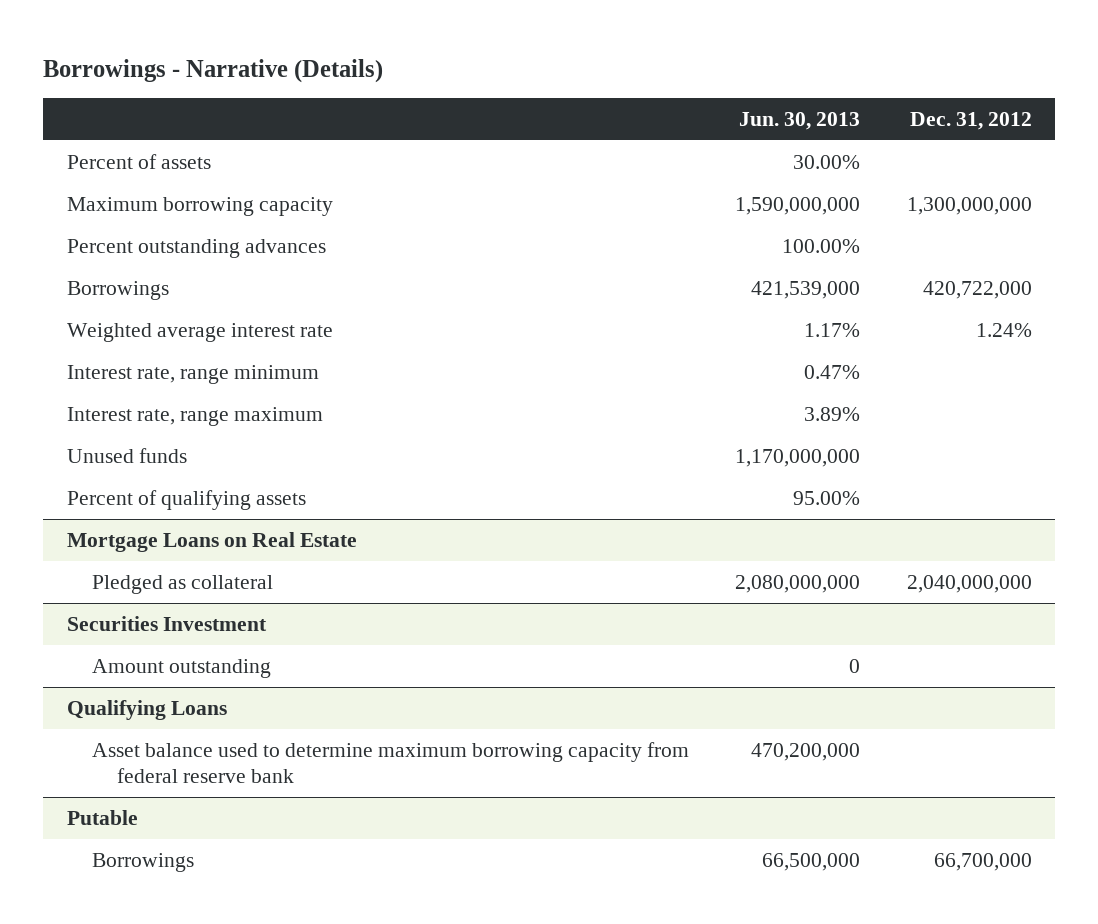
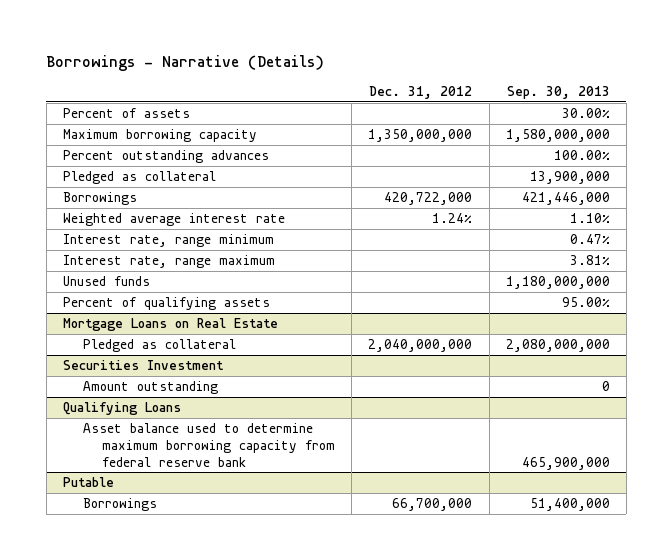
- | Jun. 30, 2013 | Dec. 31, 2012
+ | Dec. 31, 2012 | Sep. 30, 2013
- Maximum borrowing capacity | 1,590,000,000 | 1,300,000,000
+ Maximum borrowing capacity | 1,350,000,000 | 1,580,000,000
+ Pledged as collateral | | 13,900,000

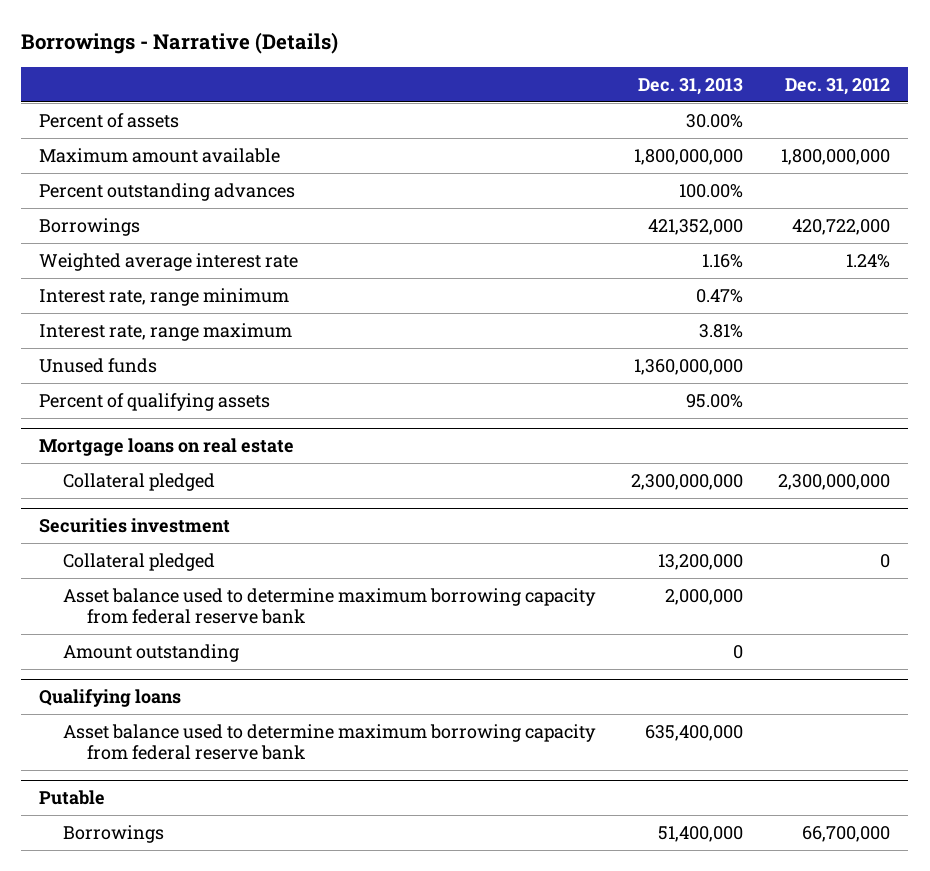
- | Dec. 31, 2012 | Sep. 30, 2013
+ | Dec. 31, 2013 | Dec. 31, 2012
- Maximum borrowing capacity | 1,350,000,000 | 1,580,000,000
+ Maximum amount available | 1,800,000,000 | 1,800,000,000
- Pledged as collateral | | 13,900,000
- Mortgage Loans on Real Estate
- Pledged as collateral | 2,040,000,000 | 2,080,000,000
- Securities Investment
+ Mortgage loans on real estate
+ Collateral pledged | 2,300,000,000 | 2,300,000,000
+ Securities investment
+ Collateral pledged | 13,200,000 | 0
+ Asset balance used to determine maximum borrowing capacity from federal reserve bank | 2,000,000 |
- Qualifying Loans
+ Qualifying loans

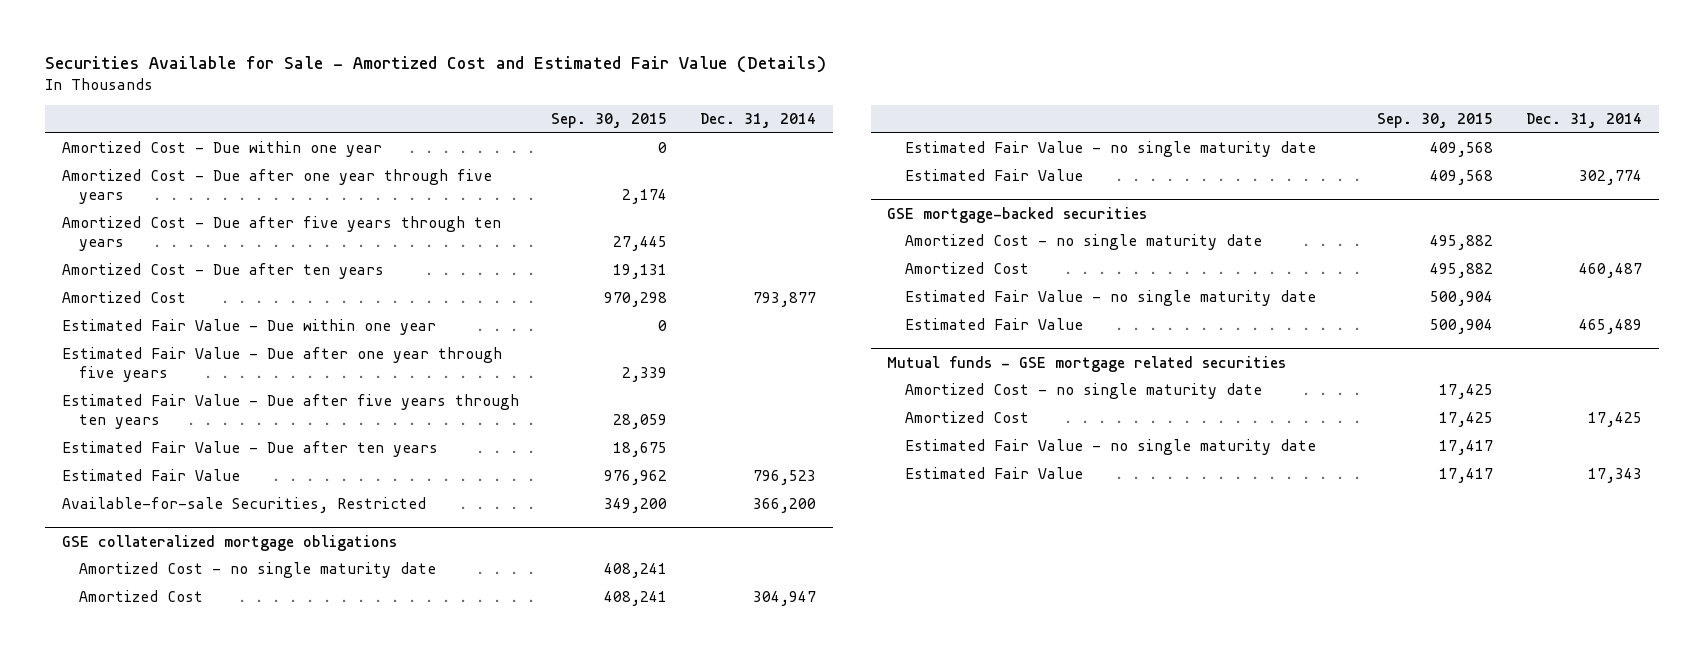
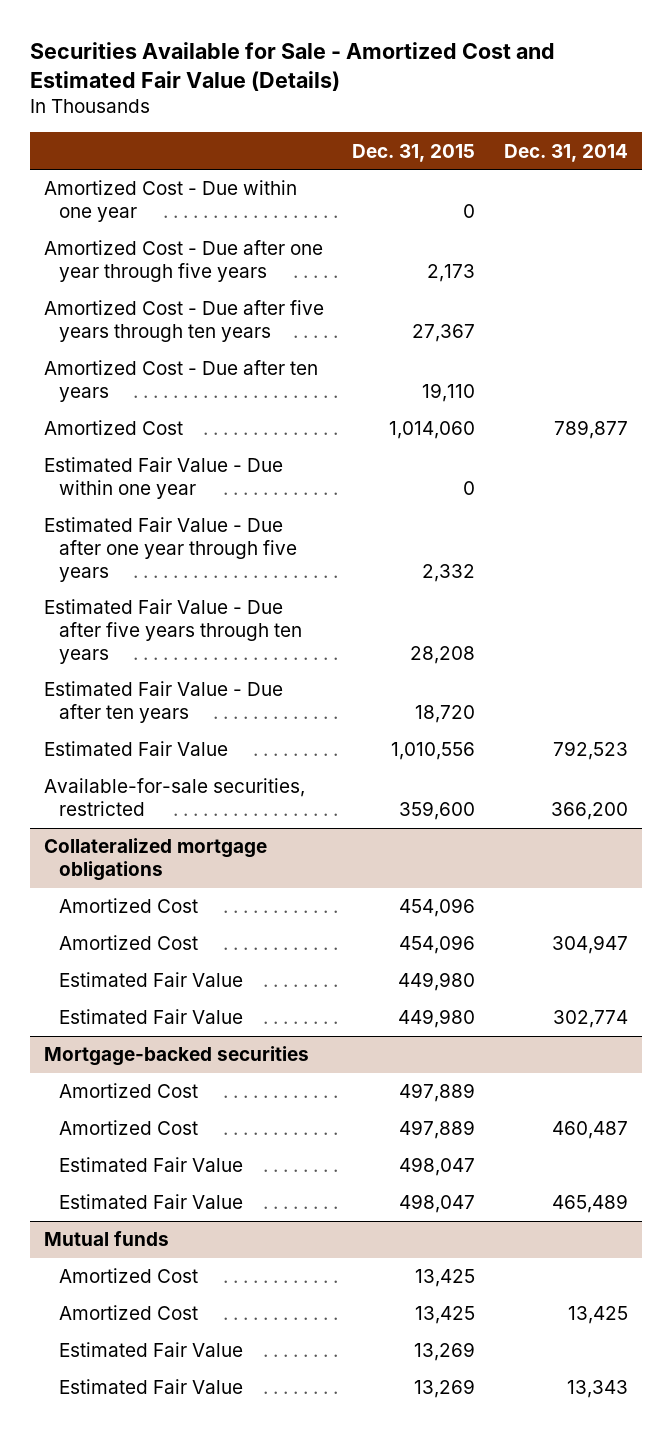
- | Sep. 30, 2015 | Dec. 31, 2014
+ | Dec. 31, 2015 | Dec. 31, 2014
- Amortized Cost | 970,298 | 793,877
+ Amortized Cost | 1,014,060 | 789,877
- Estimated Fair Value | 976,962 | 796,523
- Available-for-sale Securities, Restricted | 349,200 | 366,200
- GSE collateralized mortgage obligations
- Amortized Cost - no single maturity date | 408,241 |
+ Estimated Fair Value | 1,010,556 | 792,523
+ Available-for-sale securities, restricted | 359,600 | 366,200
+ Collateralized mortgage obligations
+ Amortized Cost | 454,096 |
- Estimated Fair Value - no single maturity date | 409,568 |
+ Estimated Fair Value | 449,980 |
- GSE mortgage-backed securities
- Amortized Cost - no single maturity date | 495,882 |
+ Mortgage-backed securities
+ Amortized Cost | 497,889 |
- Estimated Fair Value - no single maturity date | 500,904 |
+ Estimated Fair Value | 498,047 |
- Mutual funds - GSE mortgage related securities
- Amortized Cost - no single maturity date | 17,425 |
- Amortized Cost | 17,425 | 17,425
- Estimated Fair Value - no single maturity date | 17,417 |
- Estimated Fair Value | 17,417 | 17,343
+ Mutual funds
+ Amortized Cost | 13,425 |
+ Amortized Cost | 13,425 | 13,425
+ Estimated Fair Value | 13,269 |
+ Estimated Fair Value | 13,269 | 13,343

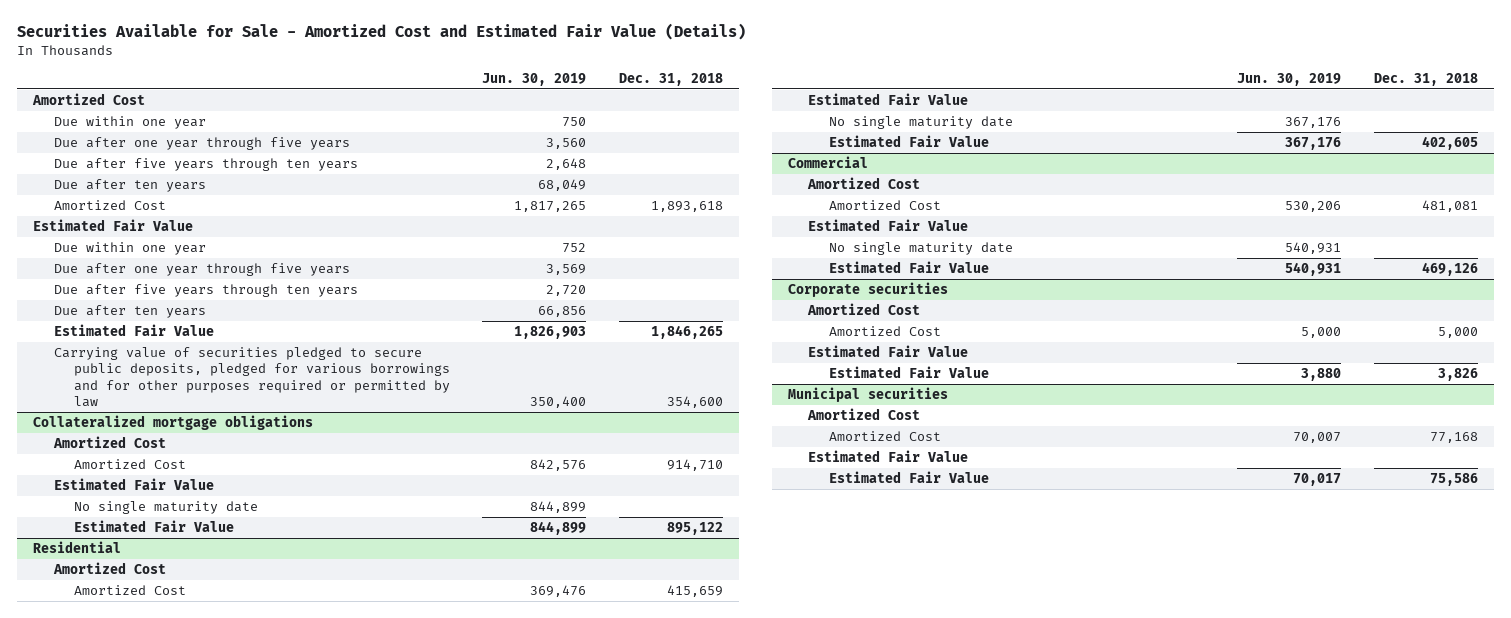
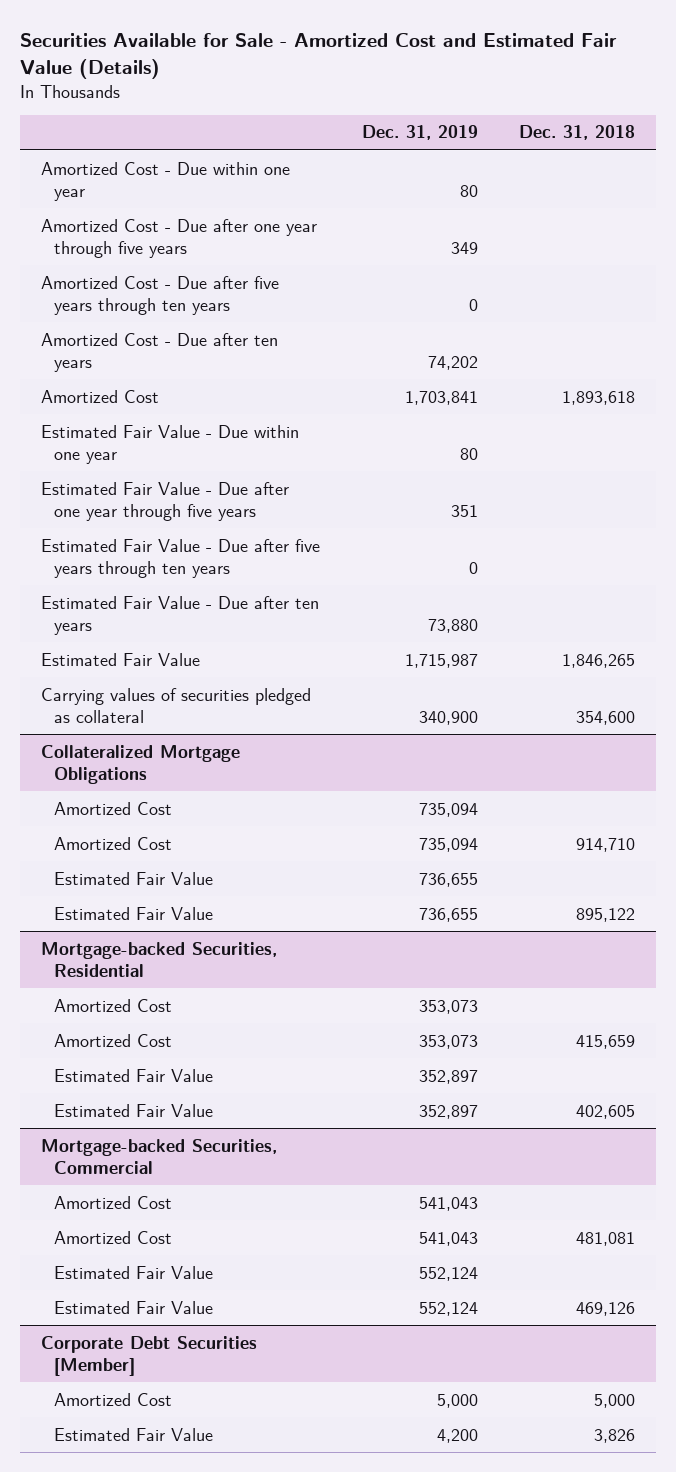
- | Jun. 30, 2019 | Dec. 31, 2018
+ | Dec. 31, 2019 | Dec. 31, 2018
- Amortized Cost
- Due within one year | 750 |
- Due after one year through five years | 3,560 |
- Due after five years through ten years | 2,648 |
- Due after ten years | 68,049 |
+ Amortized Cost - Due within one year | 80 |
+ Amortized Cost - Due after one year through five years | 349 |
+ Amortized Cost - Due after five years through ten years | 0 |
+ Amortized Cost - Due after ten years | 74,202 |
- Estimated Fair Value
- Due within one year | 752 |
- Due after one year through five years | 3,569 |
- Due after five years through ten years | 2,720 |
- Due after ten years | 66,856 |
+ Estimated Fair Value - Due within one year | 80 |
+ Estimated Fair Value - Due after one year through five years | 351 |
+ Estimated Fair Value - Due after five years through ten years | 0 |
+ Estimated Fair Value - Due after ten years | 73,880 |
- Carrying value of securities pledged to secure public deposits, pledged for various borrowings and for other purposes required or permitted by law | 350,400 | 354,600
- Collateralized mortgage obligations
+ Carrying values of securities pledged as collateral | 340,900 | 354,600
+ Collateralized Mortgage Obligations
- No single maturity date | 844,899 |
- Residential
+ Mortgage-backed Securities, Residential
- No single maturity date | 367,176 |
- Commercial
+ Mortgage-backed Securities, Commercial
- No single maturity date | 540,931 |
- Corporate securities
- Amortized Cost
+ Corporate Debt Securities [Member]
- Estimated Fair Value
- Municipal securities
- Amortized Cost
- Amortized Cost | 70,007 | 77,168
- Estimated Fair Value
- Estimated Fair Value | 70,017 | 75,586

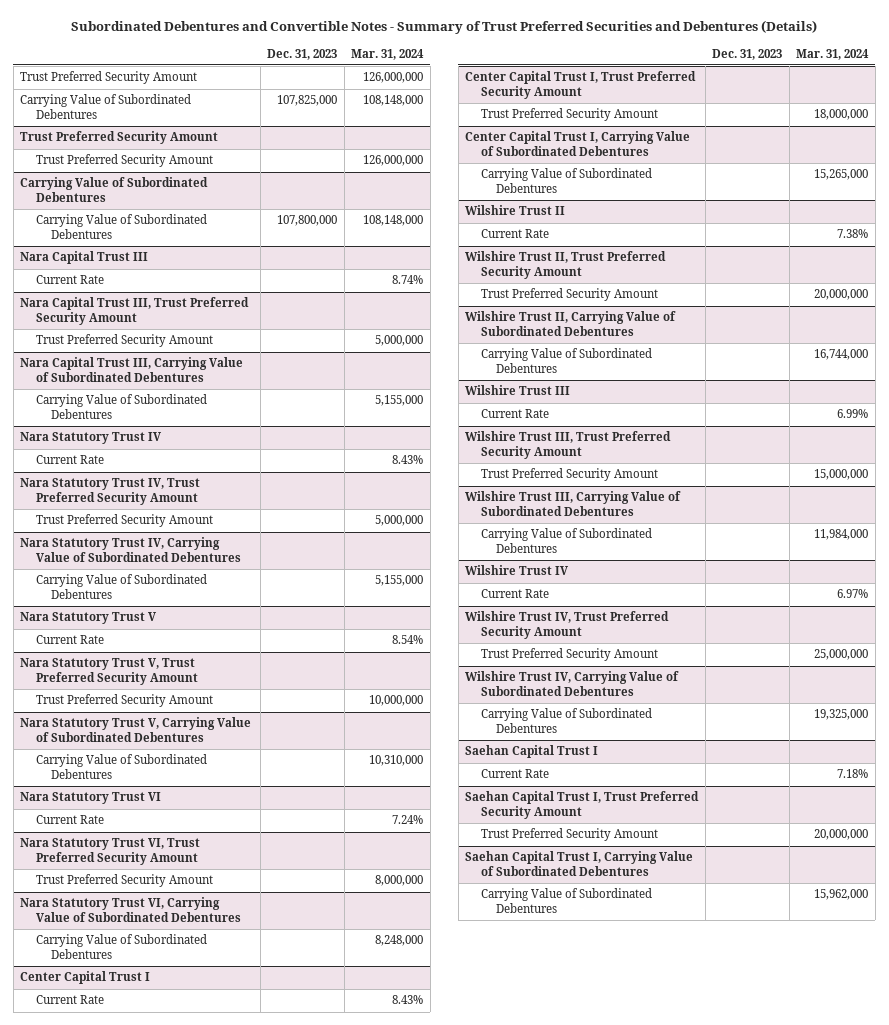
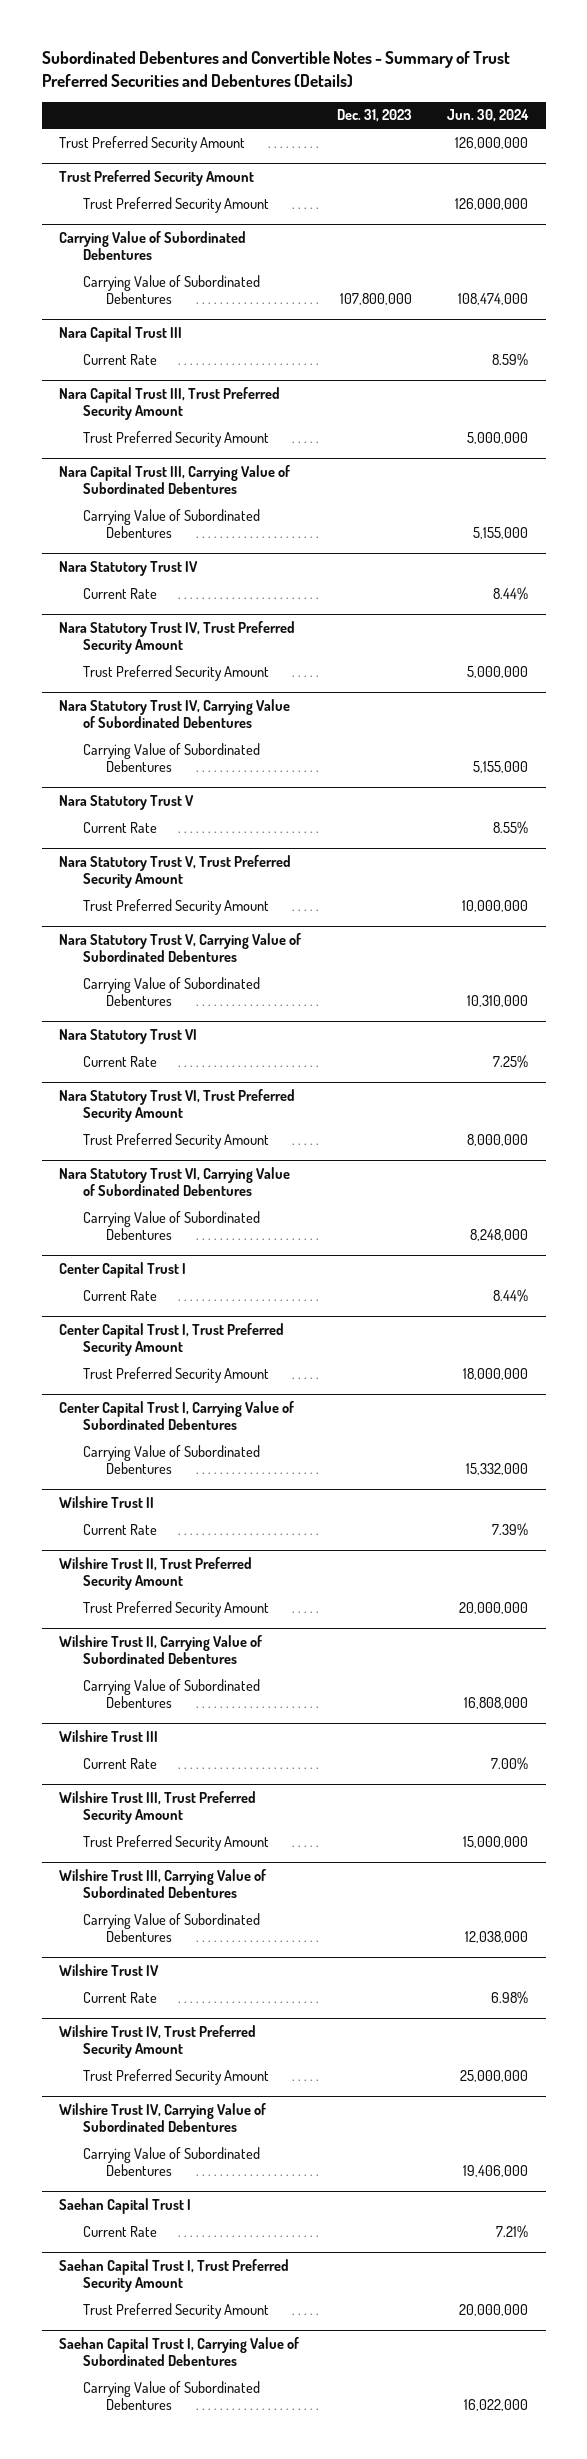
- | Dec. 31, 2023 | Mar. 31, 2024
+ | Dec. 31, 2023 | Jun. 30, 2024
- Carrying Value of Subordinated Debentures | 107,825,000 | 108,148,000

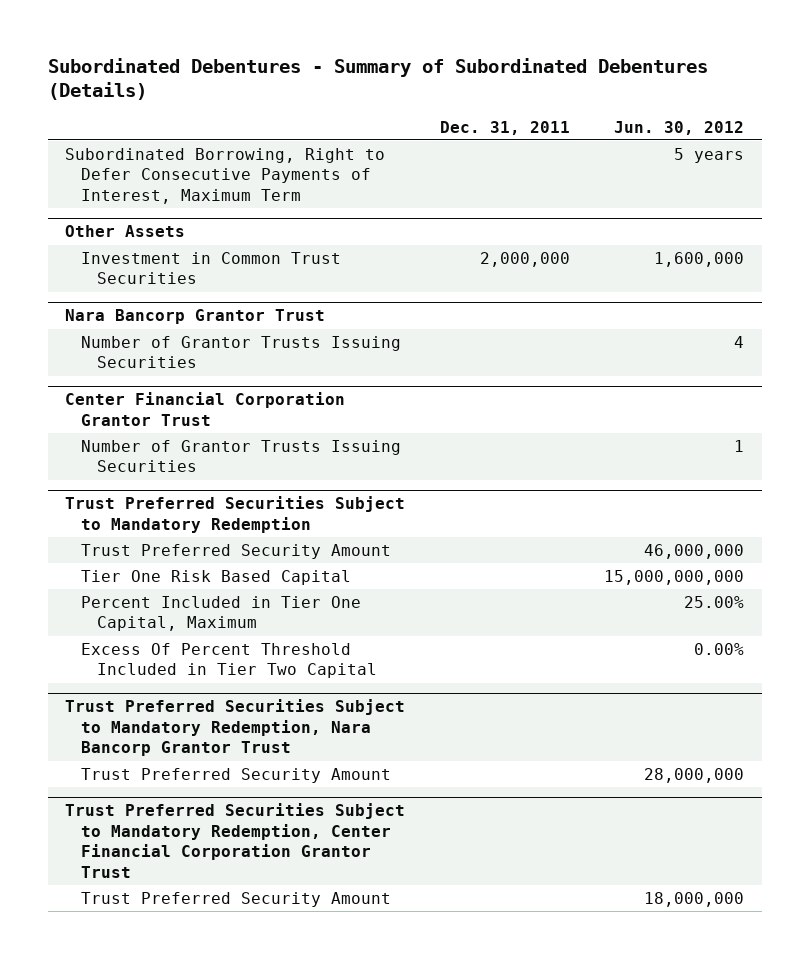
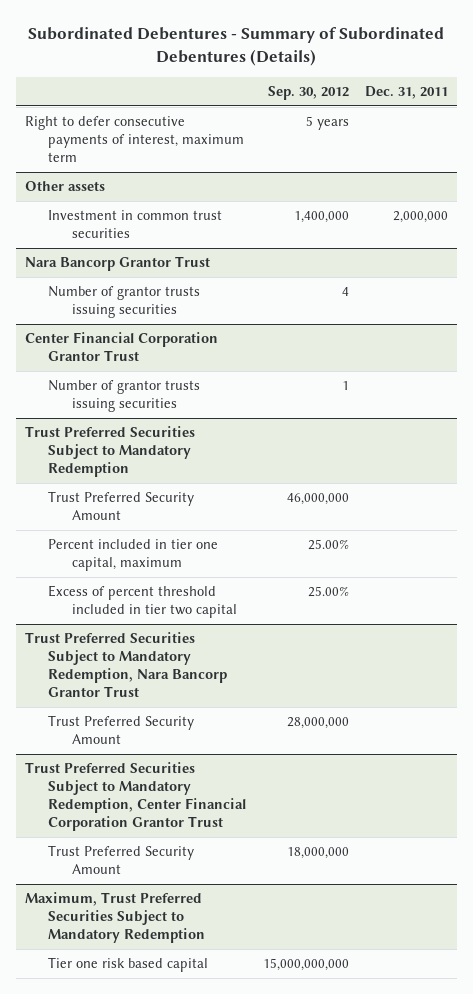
- | Dec. 31, 2011 | Jun. 30, 2012
+ | Sep. 30, 2012 | Dec. 31, 2011
- Subordinated Borrowing, Right to Defer Consecutive Payments of Interest, Maximum Term | | 5 years
- Other Assets
- Investment in Common Trust Securities | 2,000,000 | 1,600,000
+ Right to defer consecutive payments of interest, maximum term | 5 years |
+ Other assets
+ Investment in common trust securities | 1,400,000 | 2,000,000
@ Nara Bancorp Grantor Trust
- Number of Grantor Trusts Issuing Securities | | 4
+ Number of grantor trusts issuing securities | 4 |
@ Center Financial Corporation Grantor Trust
- Number of Grantor Trusts Issuing Securities | | 1
+ Number of grantor trusts issuing securities | 1 |
@ Trust Preferred Securities Subject to Mandatory Redemption
- Tier One Risk Based Capital | | 15,000,000,000
- Percent Included in Tier One Capital, Maximum | | 25.00%
- Excess Of Percent Threshold Included in Tier Two Capital | | 0.00%
+ Percent included in tier one capital, maximum | 25.00% |
+ Excess of percent threshold included in tier two capital | 25.00% |
+ Maximum, Trust Preferred Securities Subject to Mandatory Redemption
+ Tier one risk based capital | 15,000,000,000 |

